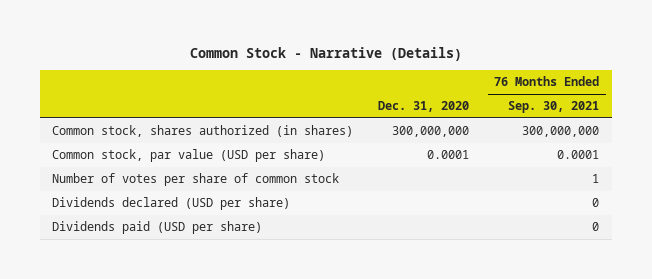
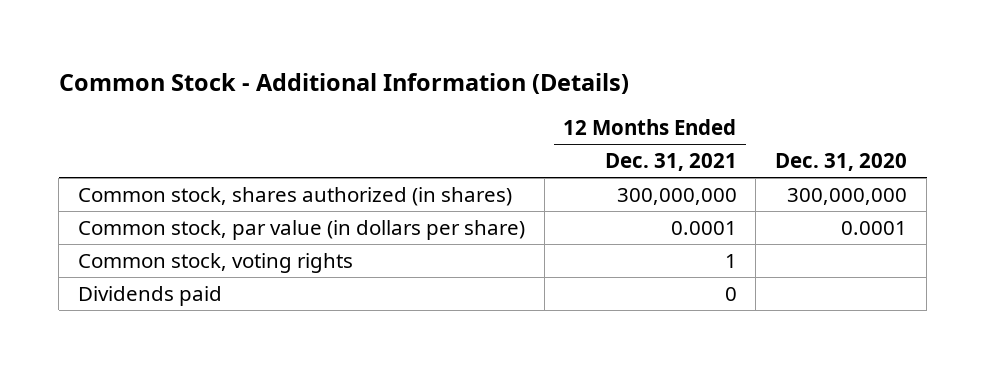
- Common Stock - Narrative (Details)
+ Common Stock - Additional Information (Details)
- | Dec. 31, 2020 | 76 Months Ended Sep. 30, 2021
+ | 12 Months Ended Dec. 31, 2021 | Dec. 31, 2020
- Common stock, par value (USD per share) | 0.0001 | 0.0001
- Number of votes per share of common stock | | 1
- Dividends declared (USD per share) | | 0
- Dividends paid (USD per share) | | 0
+ Common stock, par value (in dollars per share) | 0.0001 | 0.0001
+ Common stock, voting rights | 1 |
+ Dividends paid | 0 |

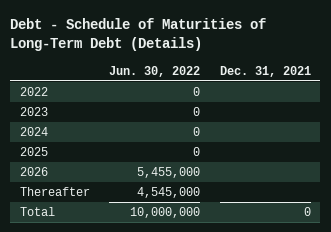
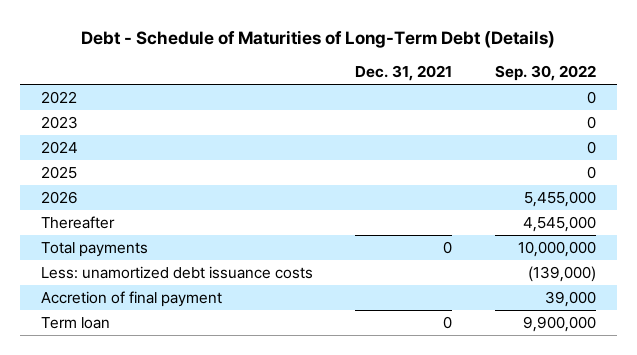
- | Jun. 30, 2022 | Dec. 31, 2021
+ | Dec. 31, 2021 | Sep. 30, 2022
- Total | 10,000,000 | 0
+ Total payments | 0 | 10,000,000
+ Less: unamortized debt issuance costs | | (139,000)
+ Accretion of final payment | | 39,000
+ Term loan | 0 | 9,900,000

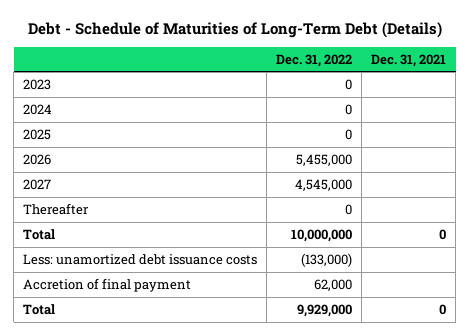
- | Dec. 31, 2021 | Sep. 30, 2022
+ | Dec. 31, 2022 | Dec. 31, 2021
- 2022 | | 0
+ 2027 | 4,545,000 |
- Total payments | 0 | 10,000,000
+ Total | 10,000,000 | 0
- Term loan | 0 | 9,900,000
+ Total | 9,929,000 | 0

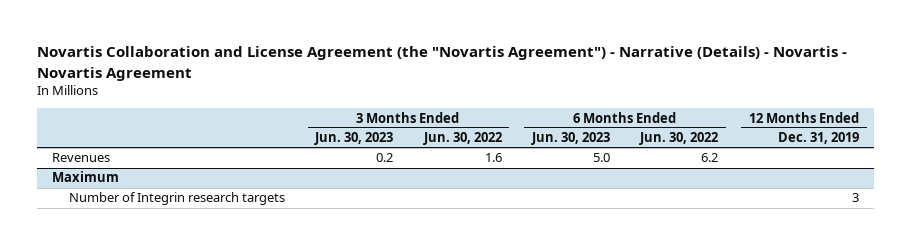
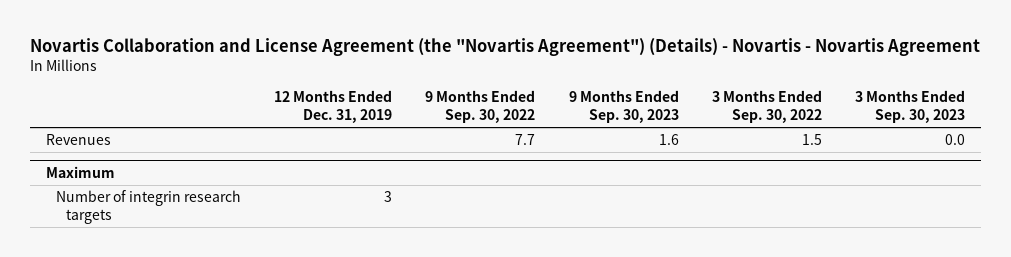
- Novartis Collaboration and License Agreement (the "Novartis Agreement") - Narrative (Details) - Novartis - Novartis Agreement
+ Novartis Collaboration and License Agreement (the "Novartis Agreement") (Details) - Novartis - Novartis Agreement
- | 3 Months Ended Jun. 30, 2023 | 3 Months Ended Jun. 30, 2022 | 6 Months Ended Jun. 30, 2023 | 6 Months Ended Jun. 30, 2022 | 12 Months Ended Dec. 31, 2019
+ | 12 Months Ended Dec. 31, 2019 | 9 Months Ended Sep. 30, 2022 | 9 Months Ended Sep. 30, 2023 | 3 Months Ended Sep. 30, 2022 | 3 Months Ended Sep. 30, 2023
@ Maximum
- Number of Integrin research targets | | | | | 3
+ Number of integrin research targets | 3 | | | |

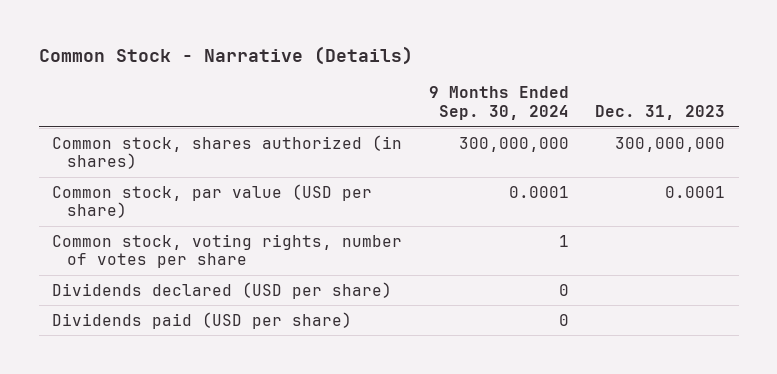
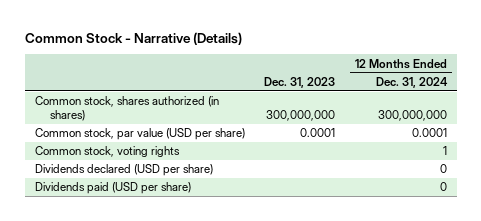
- | 9 Months Ended Sep. 30, 2024 | Dec. 31, 2023
+ | Dec. 31, 2023 | 12 Months Ended Dec. 31, 2024
- Common stock, voting rights, number of votes per share | 1 |
+ Common stock, voting rights | | 1

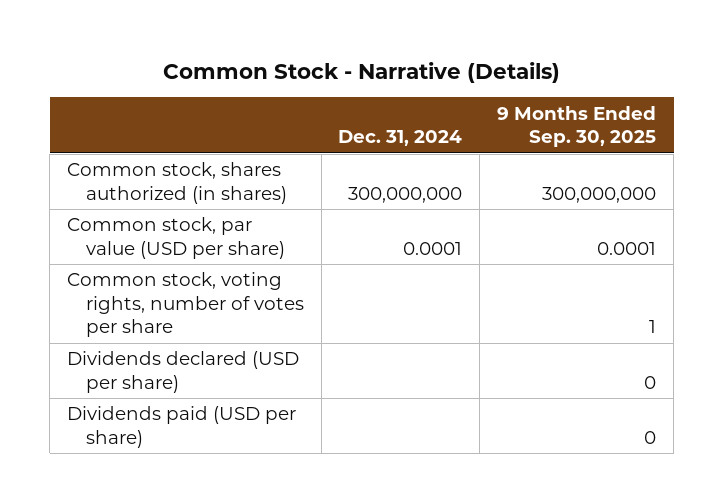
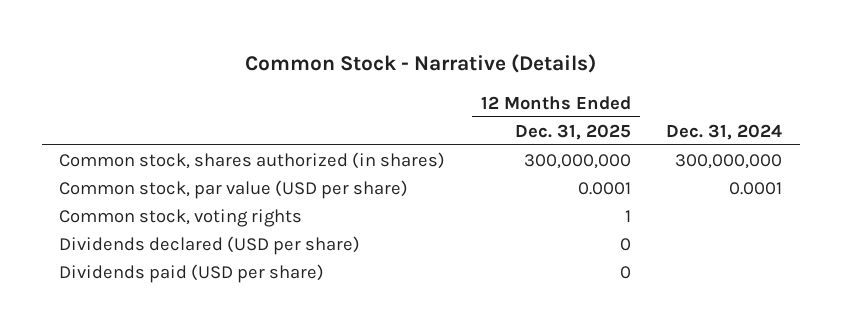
- | Dec. 31, 2024 | 9 Months Ended Sep. 30, 2025
+ | 12 Months Ended Dec. 31, 2025 | Dec. 31, 2024
- Common stock, voting rights, number of votes per share | | 1
+ Common stock, voting rights | 1 |

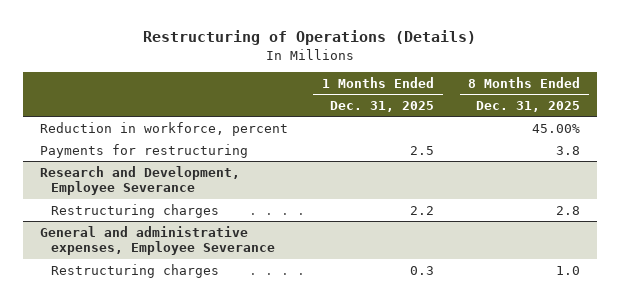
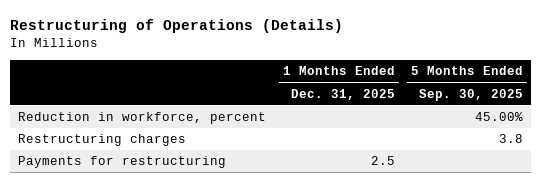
- | 1 Months Ended Dec. 31, 2025 | 8 Months Ended Dec. 31, 2025
+ | 1 Months Ended Dec. 31, 2025 | 5 Months Ended Sep. 30, 2025
+ Restructuring charges | | 3.8
- Research and Development, Employee Severance
- Restructuring charges | 2.2 | 2.8
- General and administrative expenses, Employee Severance
- Restructuring charges | 0.3 | 1.0

